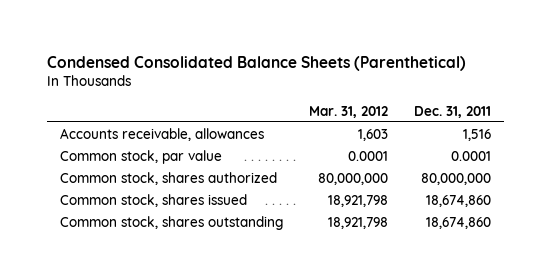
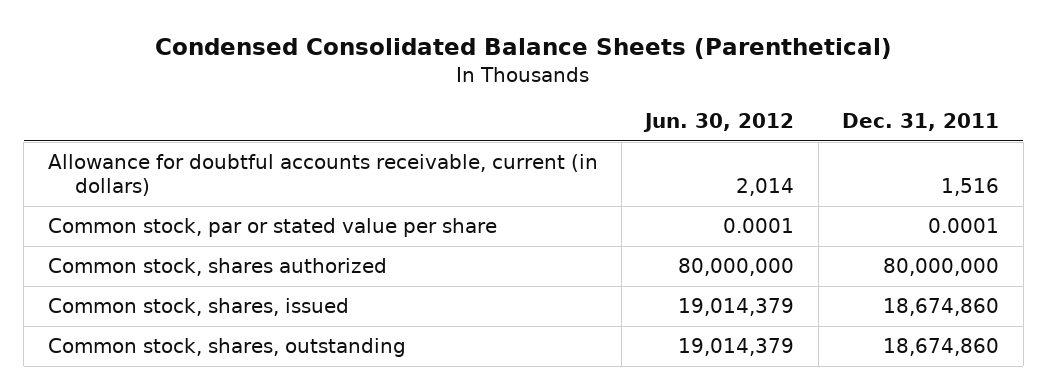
- | Mar. 31, 2012 | Dec. 31, 2011
+ | Jun. 30, 2012 | Dec. 31, 2011
- Accounts receivable, allowances | 1,603 | 1,516
- Common stock, par value | 0.0001 | 0.0001
+ Allowance for doubtful accounts receivable, current (in dollars) | 2,014 | 1,516
+ Common stock, par or stated value per share | 0.0001 | 0.0001
- Common stock, shares issued | 18,921,798 | 18,674,860
- Common stock, shares outstanding | 18,921,798 | 18,674,860
+ Common stock, shares, issued | 19,014,379 | 18,674,860
+ Common stock, shares, outstanding | 19,014,379 | 18,674,860

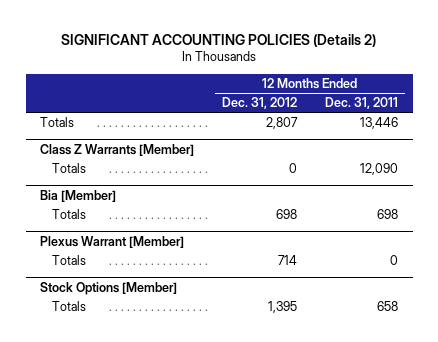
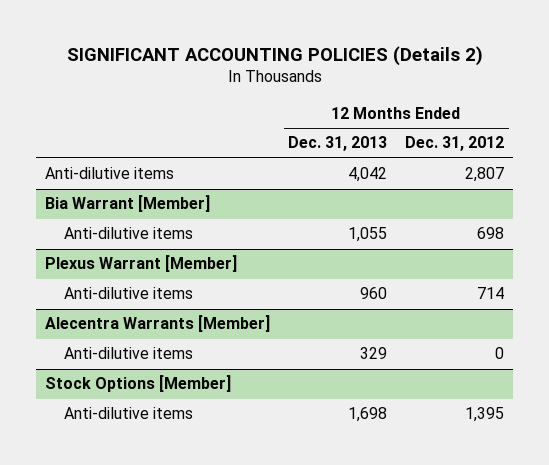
- | 12 Months Ended Dec. 31, 2012 | 12 Months Ended Dec. 31, 2011
+ | 12 Months Ended Dec. 31, 2013 | 12 Months Ended Dec. 31, 2012
- Totals | 2,807 | 13,446
- Class Z Warrants [Member]
- Totals | 0 | 12,090
- Bia [Member]
- Totals | 698 | 698
+ Anti-dilutive items | 4,042 | 2,807
+ Bia Warrant [Member]
+ Anti-dilutive items | 1,055 | 698
@ Plexus Warrant [Member]
- Totals | 714 | 0
+ Anti-dilutive items | 960 | 714
+ Alecentra Warrants [Member]
+ Anti-dilutive items | 329 | 0
@ Stock Options [Member]
- Totals | 1,395 | 658
+ Anti-dilutive items | 1,698 | 1,395

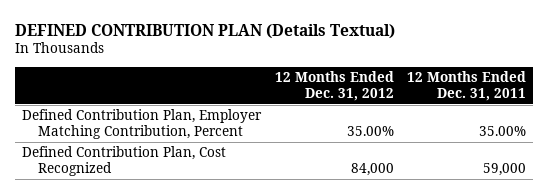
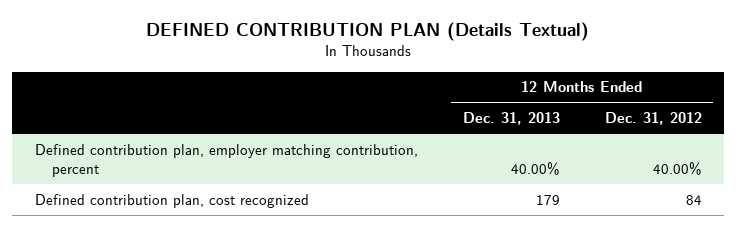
- | 12 Months Ended Dec. 31, 2012 | 12 Months Ended Dec. 31, 2011
+ | 12 Months Ended Dec. 31, 2013 | 12 Months Ended Dec. 31, 2012
- Defined Contribution Plan, Employer Matching Contribution, Percent | 35.00% | 35.00%
- Defined Contribution Plan, Cost Recognized | 84,000 | 59,000
+ Defined contribution plan, employer matching contribution, percent | 40.00% | 40.00%
+ Defined contribution plan, cost recognized | 179 | 84

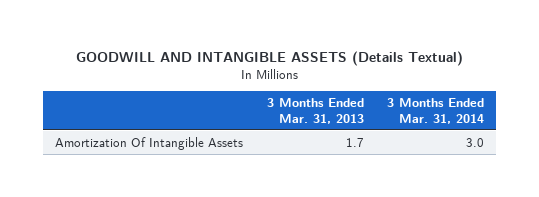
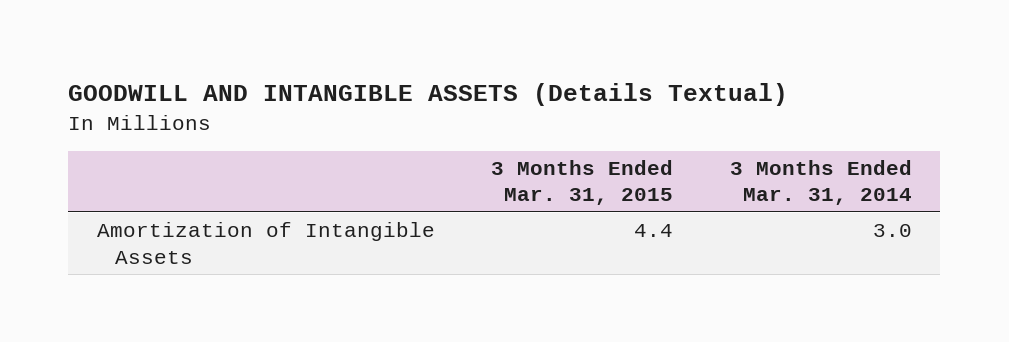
- | 3 Months Ended Mar. 31, 2013 | 3 Months Ended Mar. 31, 2014
+ | 3 Months Ended Mar. 31, 2015 | 3 Months Ended Mar. 31, 2014
- Amortization Of Intangible Assets | 1.7 | 3.0
+ Amortization of Intangible Assets | 4.4 | 3.0

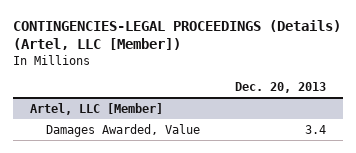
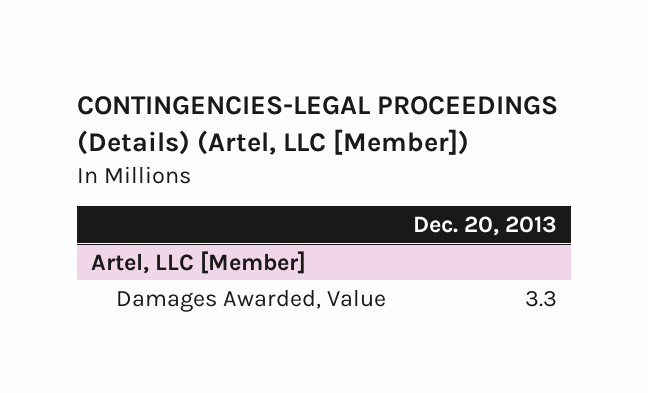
@ Artel, LLC [Member]
- Damages Awarded, Value | 3.4
+ Damages Awarded, Value | 3.3

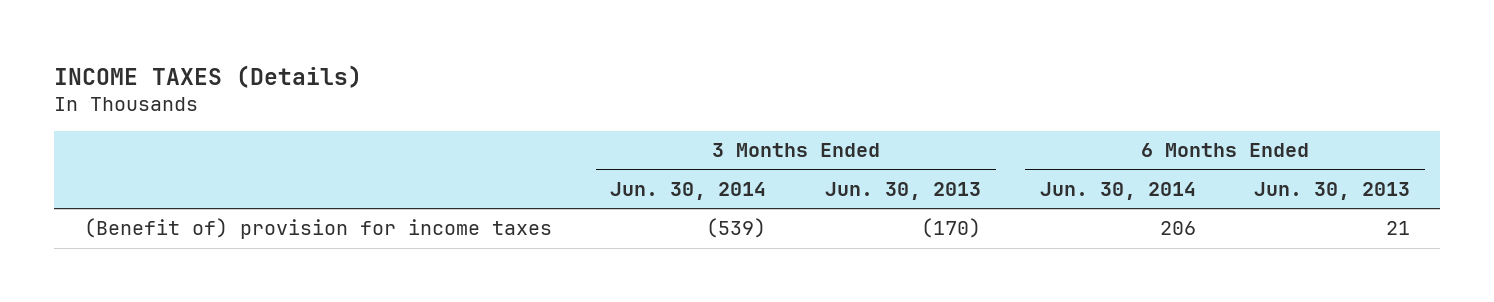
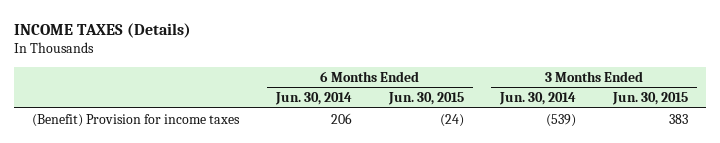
- | 3 Months Ended Jun. 30, 2014 | 3 Months Ended Jun. 30, 2013 | 6 Months Ended Jun. 30, 2014 | 6 Months Ended Jun. 30, 2013
+ | 6 Months Ended Jun. 30, 2014 | 6 Months Ended Jun. 30, 2015 | 3 Months Ended Jun. 30, 2014 | 3 Months Ended Jun. 30, 2015
- (Benefit of) provision for income taxes | (539) | (170) | 206 | 21
+ (Benefit) Provision for income taxes | 206 | (24) | (539) | 383

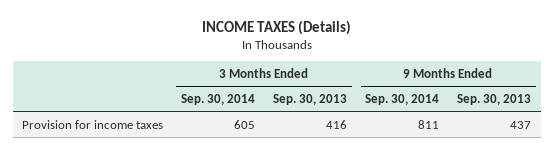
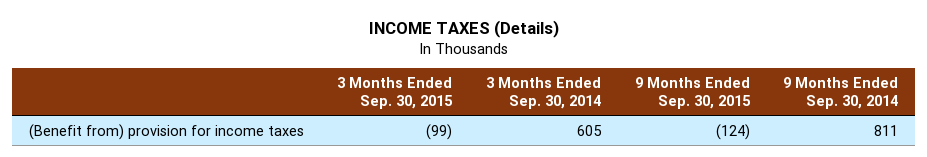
- | 3 Months Ended Sep. 30, 2014 | 3 Months Ended Sep. 30, 2013 | 9 Months Ended Sep. 30, 2014 | 9 Months Ended Sep. 30, 2013
+ | 3 Months Ended Sep. 30, 2015 | 3 Months Ended Sep. 30, 2014 | 9 Months Ended Sep. 30, 2015 | 9 Months Ended Sep. 30, 2014
- Provision for income taxes | 605 | 416 | 811 | 437
+ (Benefit from) provision for income taxes | (99) | 605 | (124) | 811

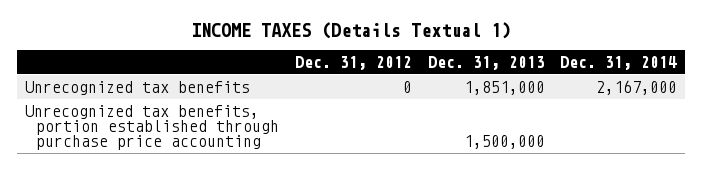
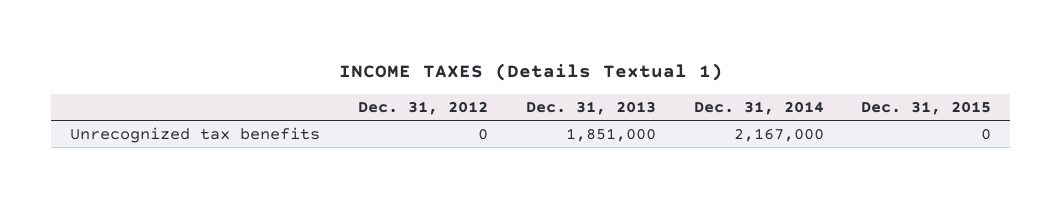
- | Dec. 31, 2012 | Dec. 31, 2013 | Dec. 31, 2014
+ | Dec. 31, 2012 | Dec. 31, 2013 | Dec. 31, 2014 | Dec. 31, 2015
- Unrecognized tax benefits, portion established through purchase price accounting | | 1,500,000 |

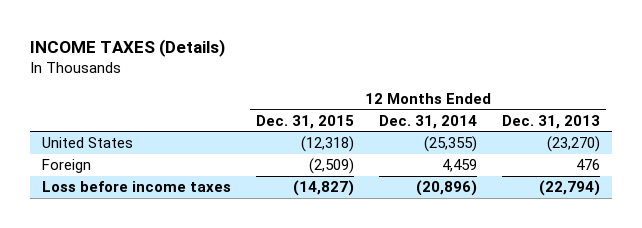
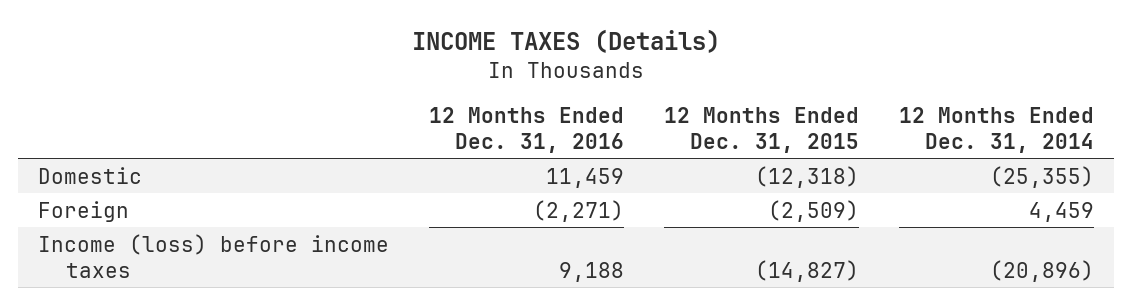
- | 12 Months Ended Dec. 31, 2015 | 12 Months Ended Dec. 31, 2014 | 12 Months Ended Dec. 31, 2013
+ | 12 Months Ended Dec. 31, 2016 | 12 Months Ended Dec. 31, 2015 | 12 Months Ended Dec. 31, 2014
- United States | (12,318) | (25,355) | (23,270)
+ Domestic | 11,459 | (12,318) | (25,355)
- Loss before income taxes | (14,827) | (20,896) | (22,794)
+ Income (loss) before income taxes | 9,188 | (14,827) | (20,896)

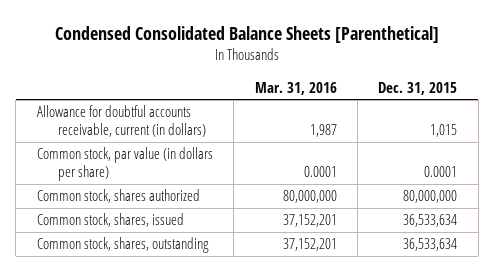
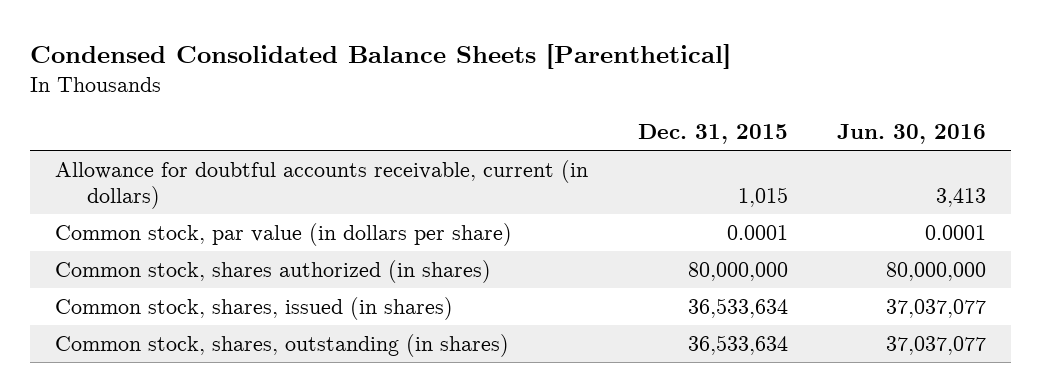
- | Mar. 31, 2016 | Dec. 31, 2015
+ | Dec. 31, 2015 | Jun. 30, 2016
- Common stock, shares authorized | 80,000,000 | 80,000,000
- Common stock, shares, issued | 37,152,201 | 36,533,634
- Common stock, shares, outstanding | 37,152,201 | 36,533,634
+ Common stock, shares authorized (in shares) | 80,000,000 | 80,000,000
+ Common stock, shares, issued (in shares) | 36,533,634 | 37,037,077
+ Common stock, shares, outstanding (in shares) | 36,533,634 | 37,037,077

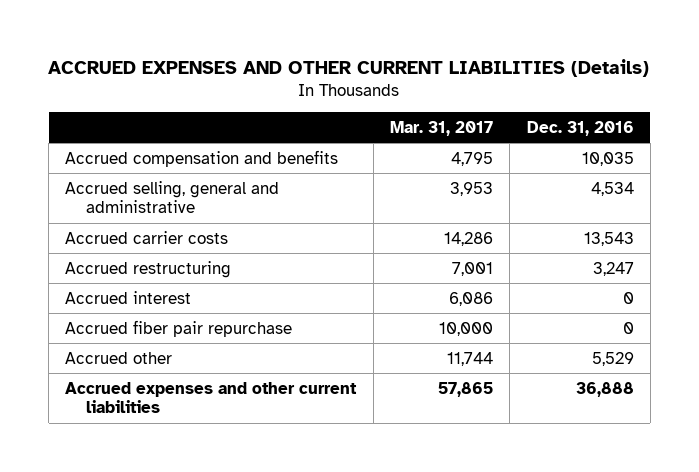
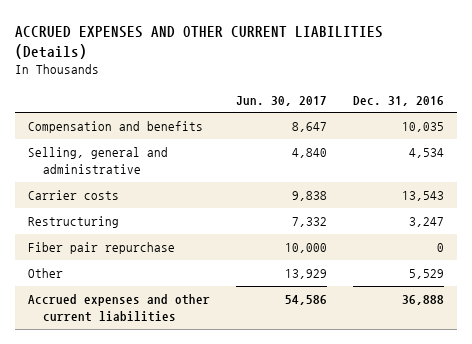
- | Mar. 31, 2017 | Dec. 31, 2016
+ | Jun. 30, 2017 | Dec. 31, 2016
- Accrued compensation and benefits | 4,795 | 10,035
- Accrued selling, general and administrative | 3,953 | 4,534
- Accrued carrier costs | 14,286 | 13,543
- Accrued restructuring | 7,001 | 3,247
- Accrued interest | 6,086 | 0
- Accrued fiber pair repurchase | 10,000 | 0
- Accrued other | 11,744 | 5,529
+ Compensation and benefits | 8,647 | 10,035
+ Selling, general and administrative | 4,840 | 4,534
+ Carrier costs | 9,838 | 13,543
+ Restructuring | 7,332 | 3,247
+ Fiber pair repurchase | 10,000 | 0
+ Other | 13,929 | 5,529

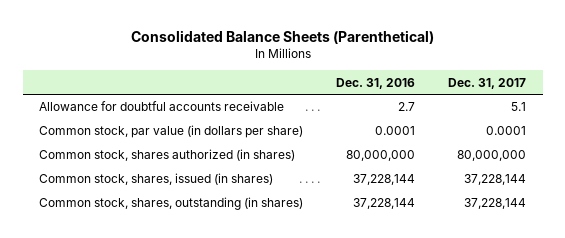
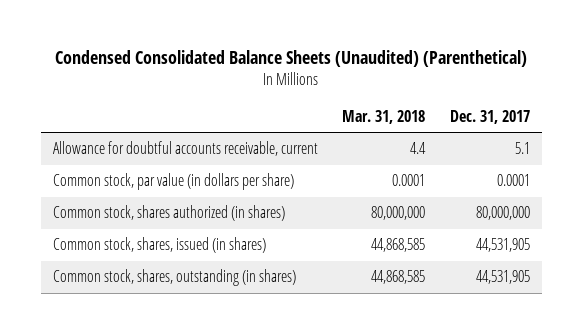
- Consolidated Balance Sheets (Parenthetical)
+ Condensed Consolidated Balance Sheets (Unaudited) (Parenthetical)
- | Dec. 31, 2016 | Dec. 31, 2017
+ | Mar. 31, 2018 | Dec. 31, 2017
- Allowance for doubtful accounts receivable | 2.7 | 5.1
+ Allowance for doubtful accounts receivable, current | 4.4 | 5.1
- Common stock, shares, issued (in shares) | 37,228,144 | 37,228,144
- Common stock, shares, outstanding (in shares) | 37,228,144 | 37,228,144
+ Common stock, shares, issued (in shares) | 44,868,585 | 44,531,905
+ Common stock, shares, outstanding (in shares) | 44,868,585 | 44,531,905

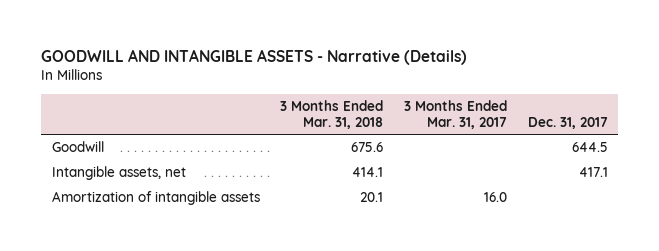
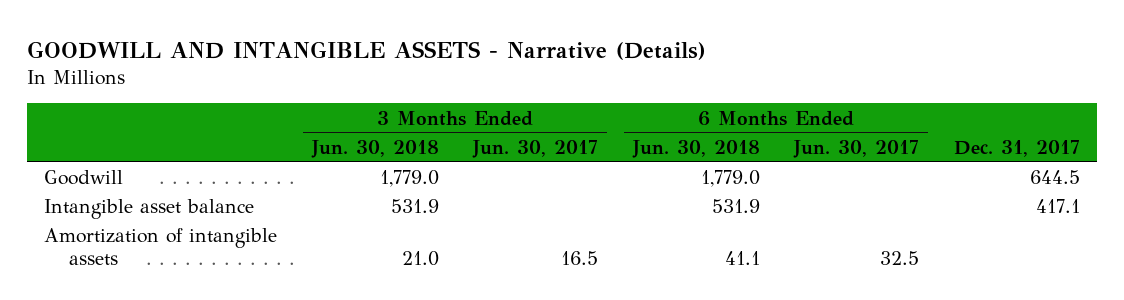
- | 3 Months Ended Mar. 31, 2018 | 3 Months Ended Mar. 31, 2017 | Dec. 31, 2017
+ | 3 Months Ended Jun. 30, 2018 | 3 Months Ended Jun. 30, 2017 | 6 Months Ended Jun. 30, 2018 | 6 Months Ended Jun. 30, 2017 | Dec. 31, 2017
- Intangible assets, net | 414.1 | | 417.1
+ Intangible asset balance | 531.9 | | 531.9 | | 417.1

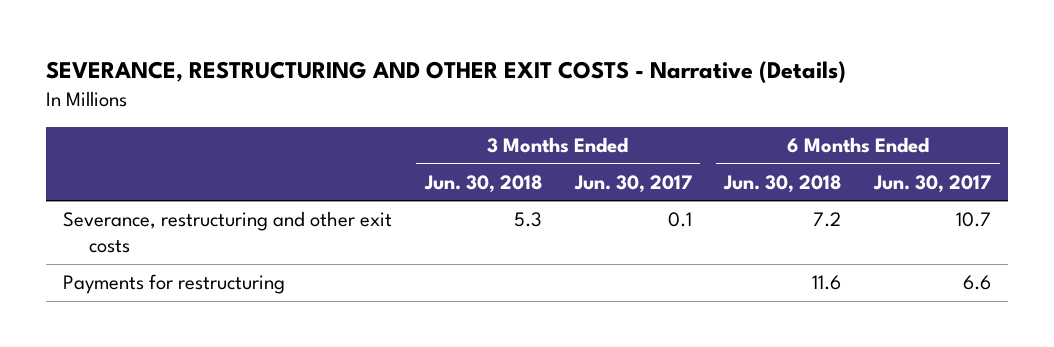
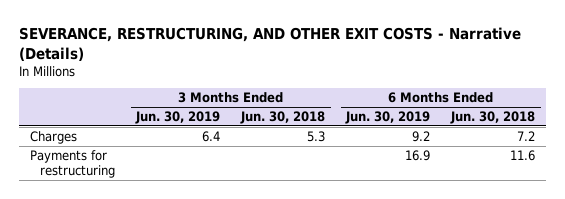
- SEVERANCE, RESTRUCTURING AND OTHER EXIT COSTS - Narrative (Details)
+ SEVERANCE, RESTRUCTURING, AND OTHER EXIT COSTS - Narrative (Details)
- | 3 Months Ended Jun. 30, 2018 | 3 Months Ended Jun. 30, 2017 | 6 Months Ended Jun. 30, 2018 | 6 Months Ended Jun. 30, 2017
+ | 3 Months Ended Jun. 30, 2019 | 3 Months Ended Jun. 30, 2018 | 6 Months Ended Jun. 30, 2019 | 6 Months Ended Jun. 30, 2018
- Severance, restructuring and other exit costs | 5.3 | 0.1 | 7.2 | 10.7
+ Charges | 6.4 | 5.3 | 9.2 | 7.2

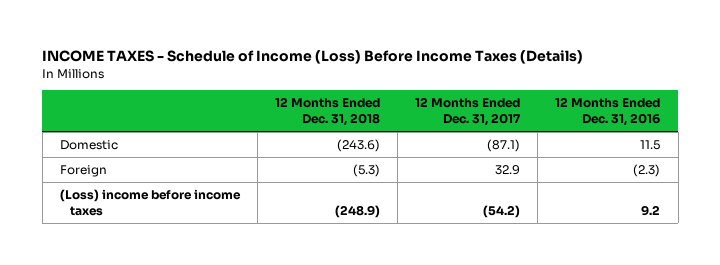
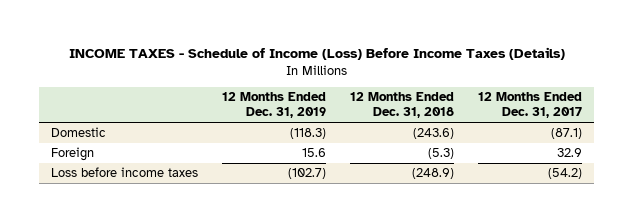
- | 12 Months Ended Dec. 31, 2018 | 12 Months Ended Dec. 31, 2017 | 12 Months Ended Dec. 31, 2016
+ | 12 Months Ended Dec. 31, 2019 | 12 Months Ended Dec. 31, 2018 | 12 Months Ended Dec. 31, 2017
- (Loss) income before income taxes | (248.9) | (54.2) | 9.2
+ Loss before income taxes | (102.7) | (248.9) | (54.2)

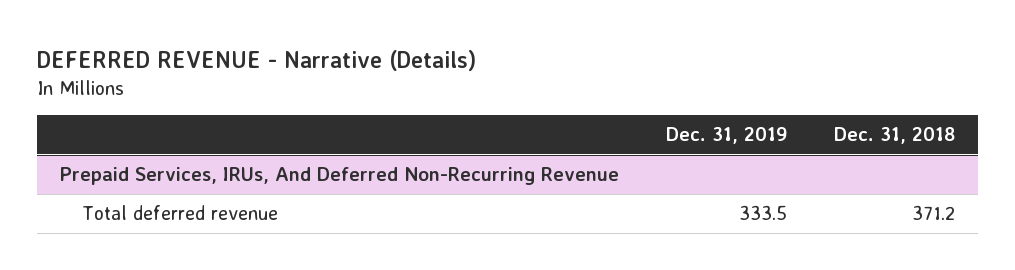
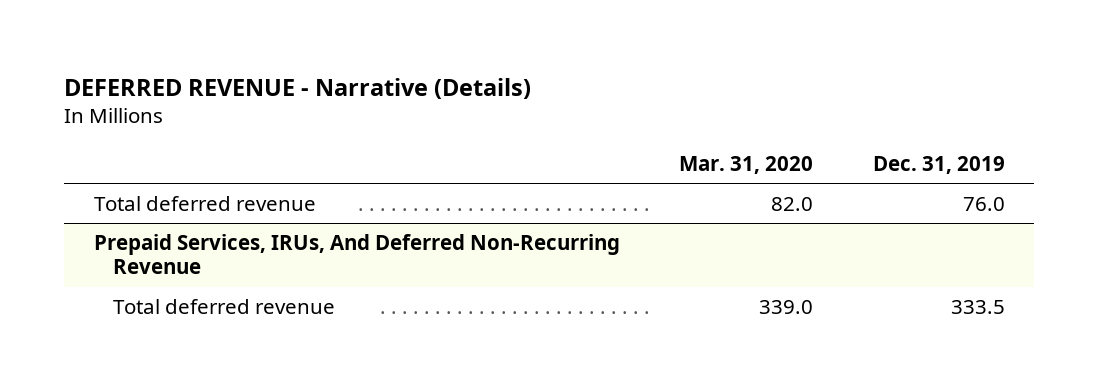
- | Dec. 31, 2019 | Dec. 31, 2018
+ | Mar. 31, 2020 | Dec. 31, 2019
+ Total deferred revenue | 82.0 | 76.0

